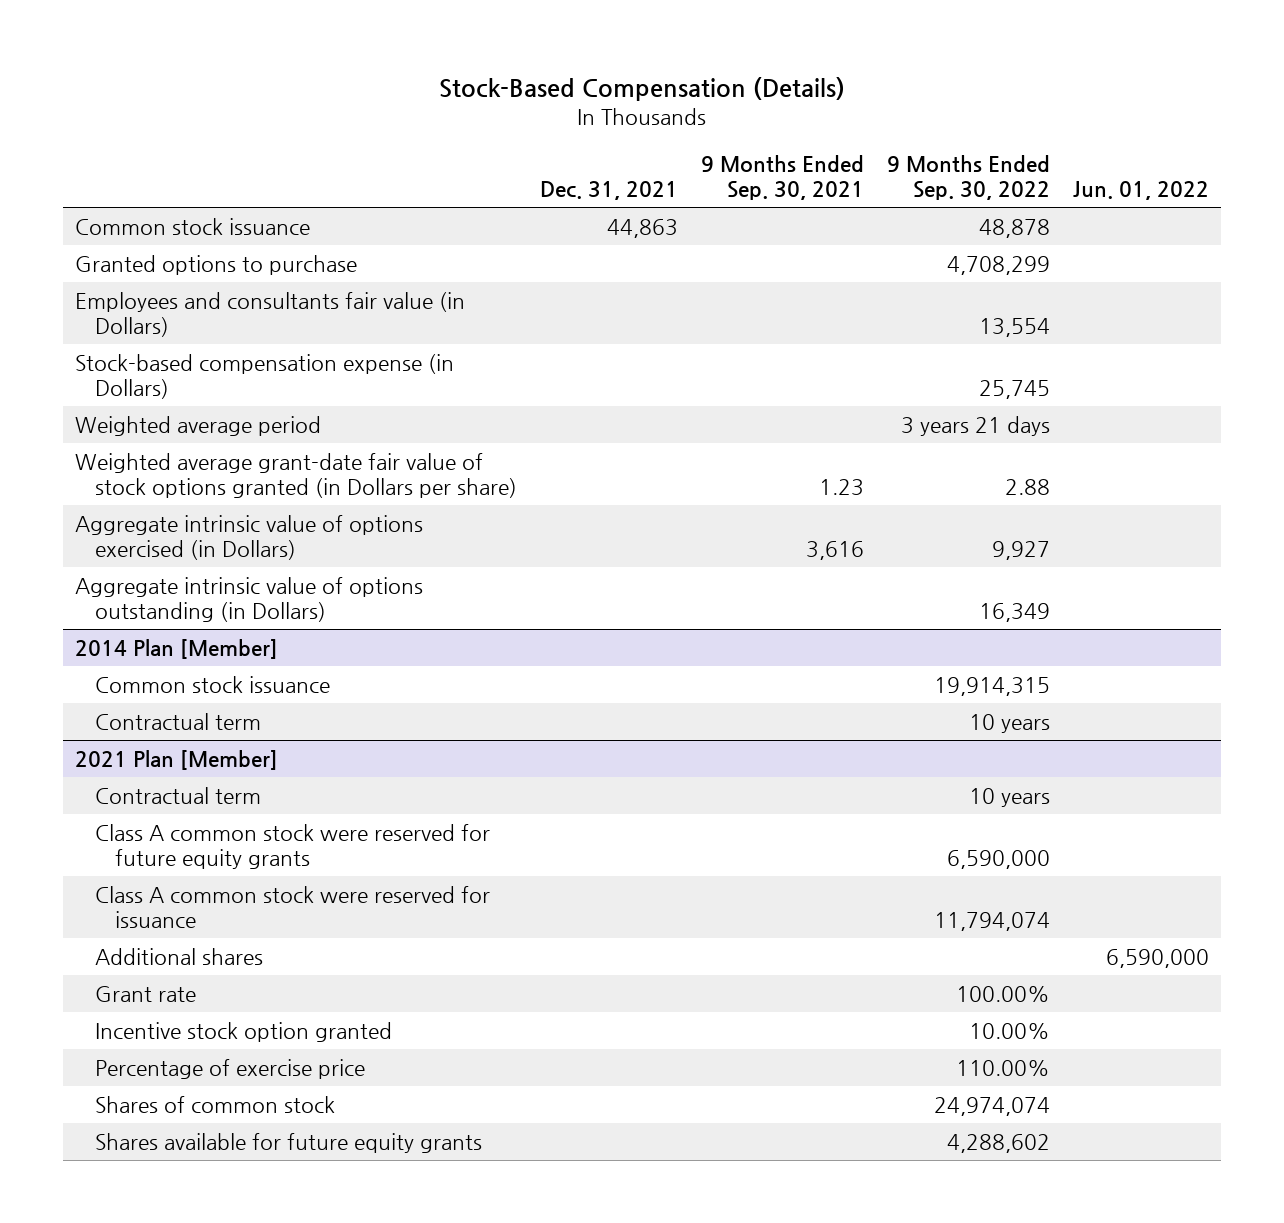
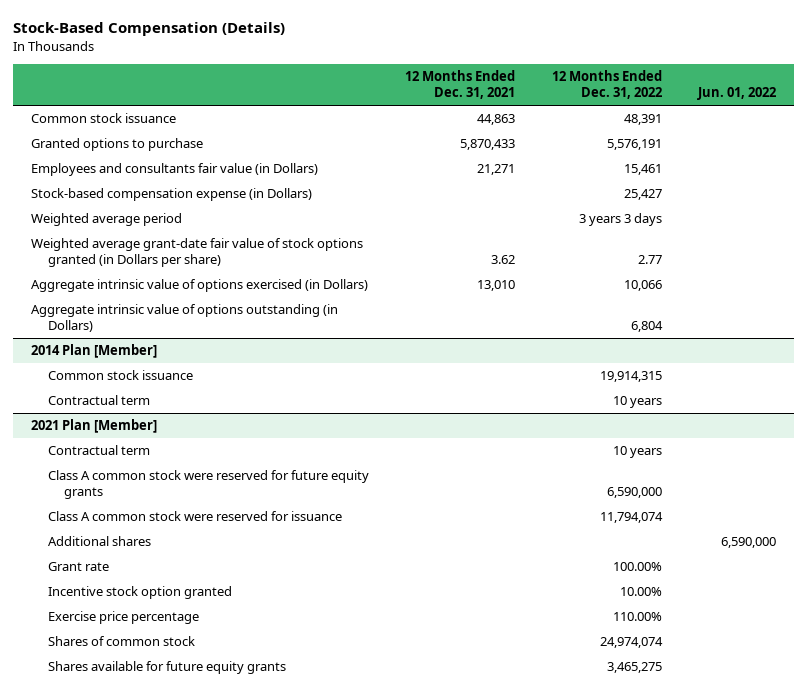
- | Dec. 31, 2021 | 9 Months Ended Sep. 30, 2021 | 9 Months Ended Sep. 30, 2022 | Jun. 01, 2022
+ | 12 Months Ended Dec. 31, 2021 | 12 Months Ended Dec. 31, 2022 | Jun. 01, 2022
@ 2021 Plan [Member]
- Percentage of exercise price | | | 110.00% |
+ Exercise price percentage | | 110.00% |

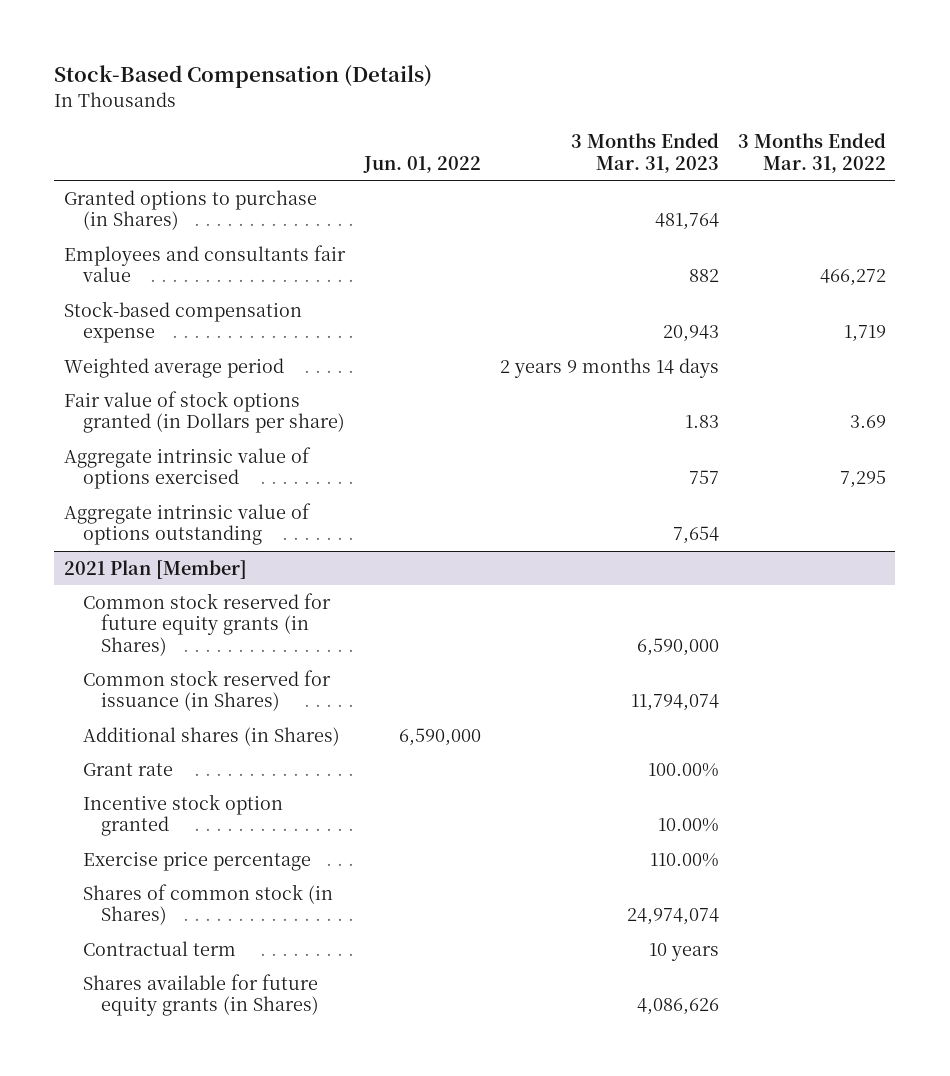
- | 12 Months Ended Dec. 31, 2021 | 12 Months Ended Dec. 31, 2022 | Jun. 01, 2022
+ | Jun. 01, 2022 | 3 Months Ended Mar. 31, 2023 | 3 Months Ended Mar. 31, 2022
- Common stock issuance | 44,863 | 48,391 |
- Granted options to purchase | 5,870,433 | 5,576,191 |
- Employees and consultants fair value (in Dollars) | 21,271 | 15,461 |
- Stock-based compensation expense (in Dollars) | | 25,427 |
+ Granted options to purchase (in Shares) | | 481,764 |
+ Employees and consultants fair value | | 882 | 466,272
+ Stock-based compensation expense | | 20,943 | 1,719
- Weighted average grant-date fair value of stock options granted (in Dollars per share) | 3.62 | 2.77 |
- Aggregate intrinsic value of options exercised (in Dollars) | 13,010 | 10,066 |
- Aggregate intrinsic value of options outstanding (in Dollars) | | 6,804 |
- 2014 Plan [Member]
- Common stock issuance | | 19,914,315 |
- Contractual term | | 10 years |
+ Fair value of stock options granted (in Dollars per share) | | 1.83 | 3.69
+ Aggregate intrinsic value of options exercised | | 757 | 7,295
+ Aggregate intrinsic value of options outstanding | | 7,654 |
@ 2021 Plan [Member]
- Class A common stock were reserved for future equity grants | | 6,590,000 |
- Class A common stock were reserved for issuance | | 11,794,074 |
- Additional shares | | | 6,590,000
+ Common stock reserved for future equity grants (in Shares) | | 6,590,000 |
+ Common stock reserved for issuance (in Shares) | | 11,794,074 |
+ Additional shares (in Shares) | 6,590,000 | |
- Shares of common stock | | 24,974,074 |
- Shares available for future equity grants | | 3,465,275 |
+ Shares of common stock (in Shares) | | 24,974,074 |
moved down: Contractual term | | 10 years |
+ Shares available for future equity grants (in Shares) | | 4,086,626 |

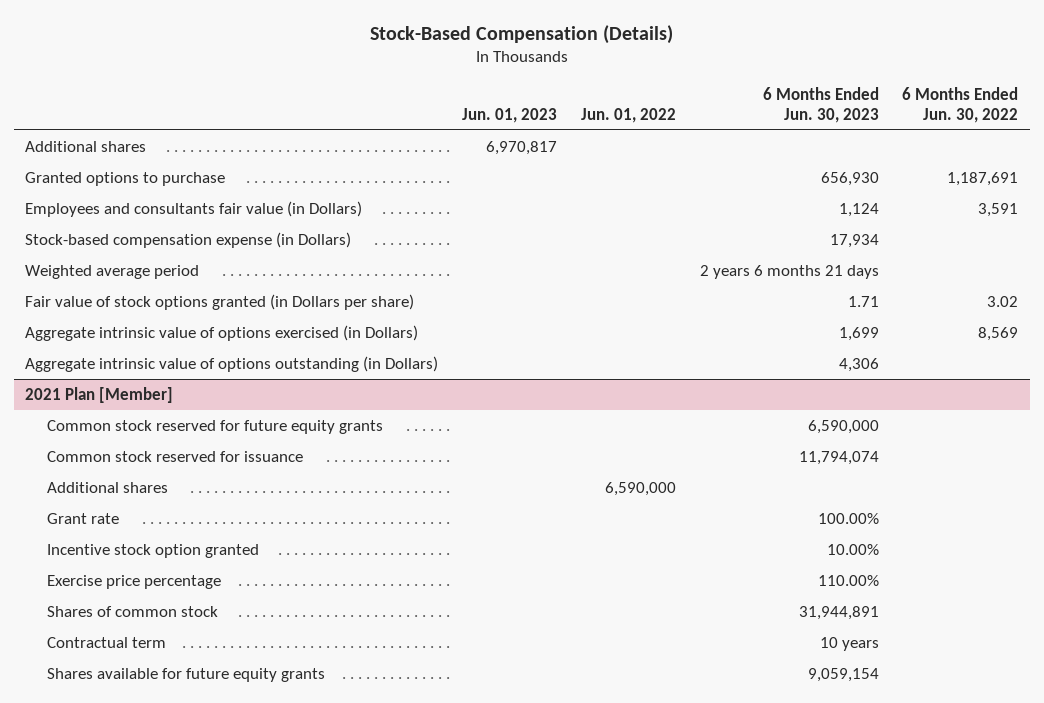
- | Jun. 01, 2022 | 3 Months Ended Mar. 31, 2023 | 3 Months Ended Mar. 31, 2022
+ | Jun. 01, 2023 | Jun. 01, 2022 | 6 Months Ended Jun. 30, 2023 | 6 Months Ended Jun. 30, 2022
- Granted options to purchase (in Shares) | | 481,764 |
- Employees and consultants fair value | | 882 | 466,272
- Stock-based compensation expense | | 20,943 | 1,719
+ Additional shares | 6,970,817 | | |
+ Granted options to purchase | | | 656,930 | 1,187,691
+ Employees and consultants fair value (in Dollars) | | | 1,124 | 3,591
+ Stock-based compensation expense (in Dollars) | | | 17,934 |
- Aggregate intrinsic value of options exercised | | 757 | 7,295
- Aggregate intrinsic value of options outstanding | | 7,654 |
+ Aggregate intrinsic value of options exercised (in Dollars) | | | 1,699 | 8,569
+ Aggregate intrinsic value of options outstanding (in Dollars) | | | 4,306 |
@ 2021 Plan [Member]
- Common stock reserved for future equity grants (in Shares) | | 6,590,000 |
- Common stock reserved for issuance (in Shares) | | 11,794,074 |
- Additional shares (in Shares) | 6,590,000 | |
+ Common stock reserved for future equity grants | | | 6,590,000 |
+ Common stock reserved for issuance | | | 11,794,074 |
+ Additional shares | | 6,590,000 | |
- Shares of common stock (in Shares) | | 24,974,074 |
+ Shares of common stock | | | 31,944,891 |
- Shares available for future equity grants (in Shares) | | 4,086,626 |
+ Shares available for future equity grants | | | 9,059,154 |

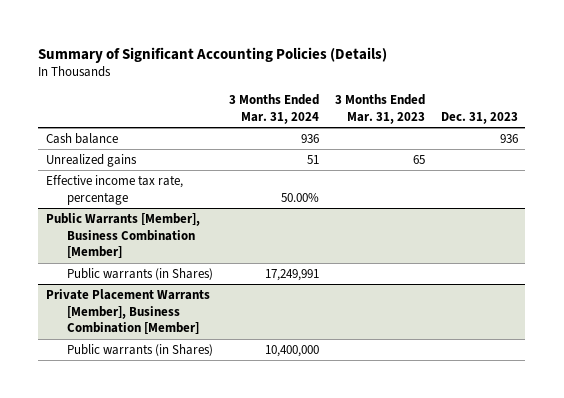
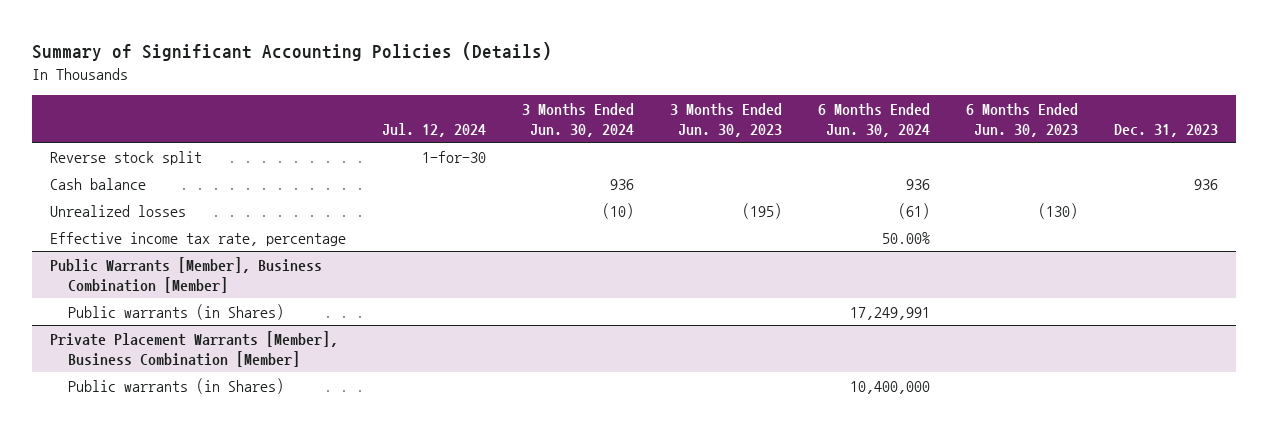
- | 3 Months Ended Mar. 31, 2024 | 3 Months Ended Mar. 31, 2023 | Dec. 31, 2023
+ | Jul. 12, 2024 | 3 Months Ended Jun. 30, 2024 | 3 Months Ended Jun. 30, 2023 | 6 Months Ended Jun. 30, 2024 | 6 Months Ended Jun. 30, 2023 | Dec. 31, 2023
+ Reverse stock split | 1-for-30 | | | | |
- Unrealized gains | 51 | 65 |
+ Unrealized losses | | (10) | (195) | (61) | (130) |

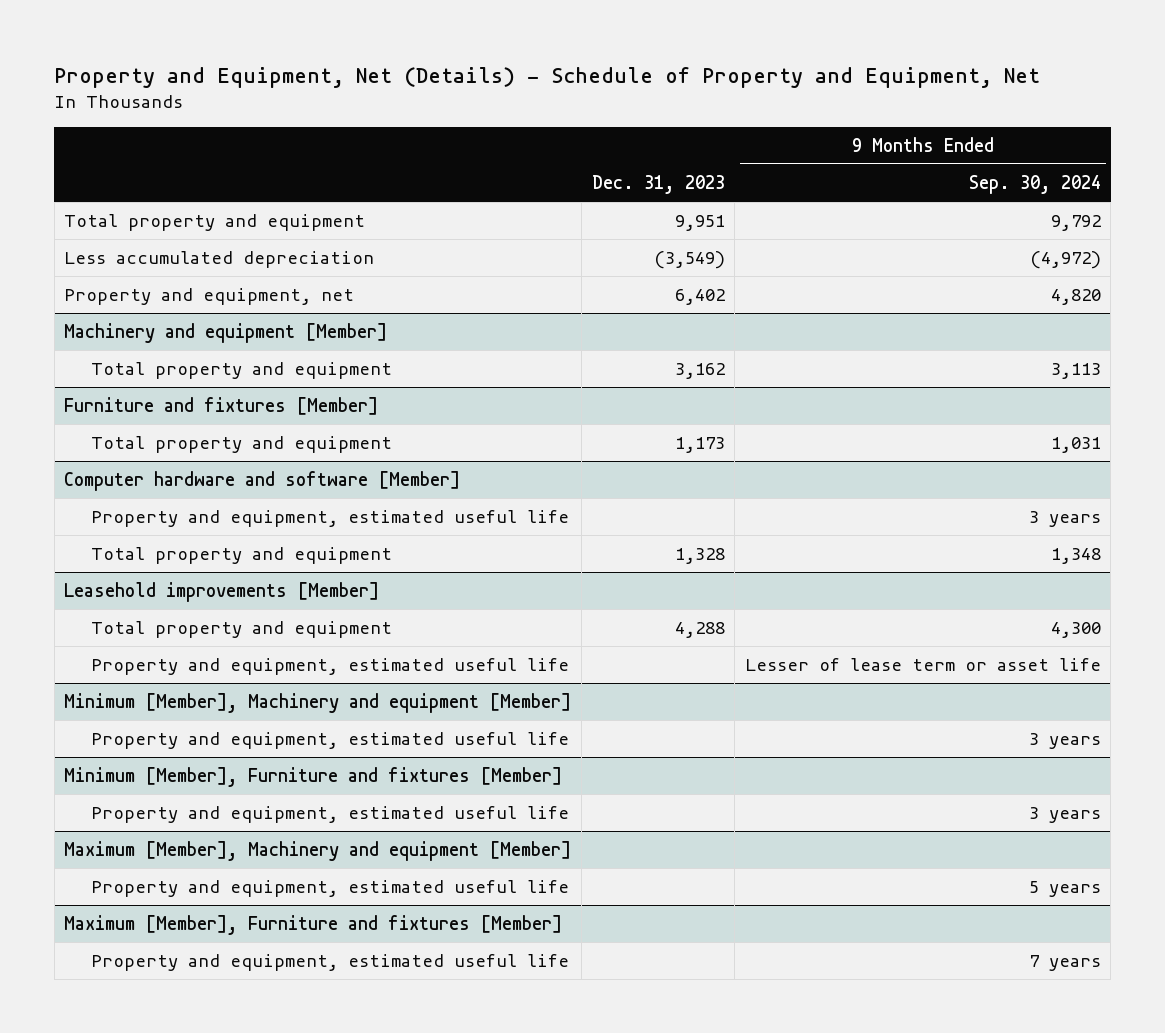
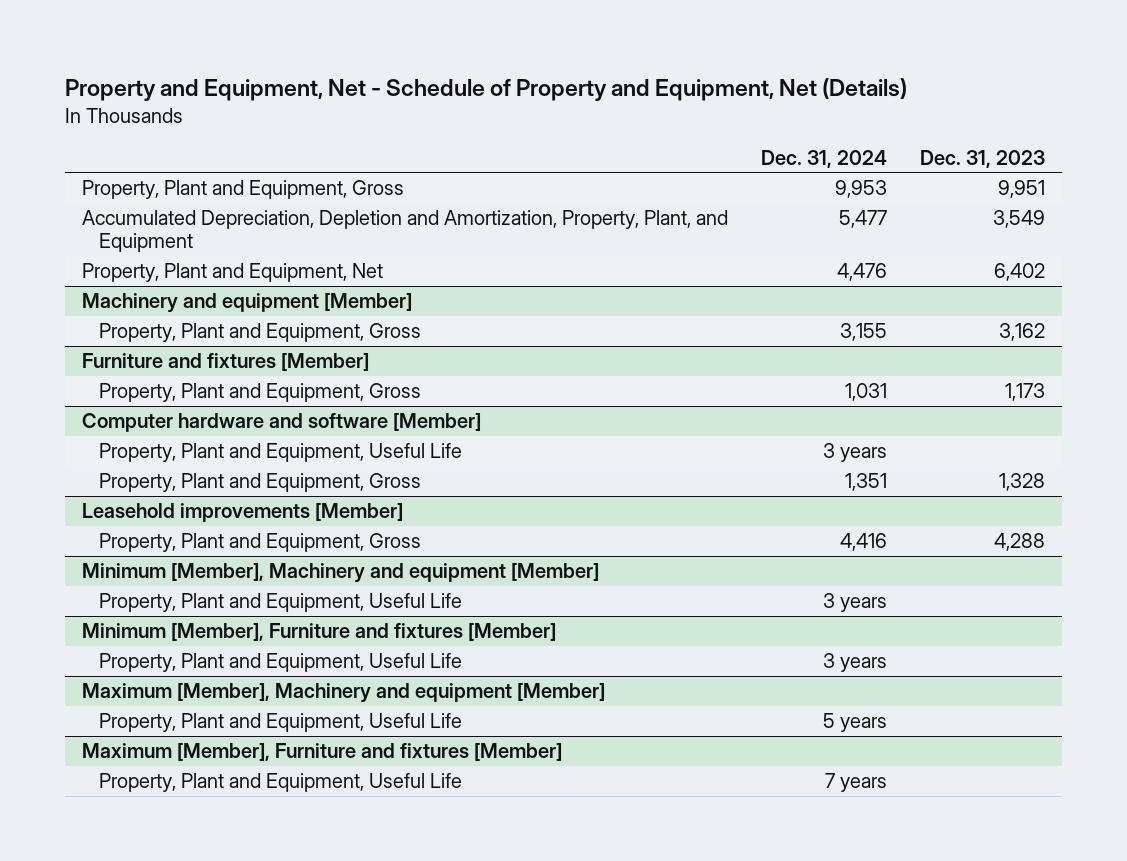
- Property and Equipment, Net (Details) - Schedule of Property and Equipment, Net
+ Property and Equipment, Net - Schedule of Property and Equipment, Net (Details)
- | Dec. 31, 2023 | 9 Months Ended Sep. 30, 2024
+ | Dec. 31, 2024 | Dec. 31, 2023
- Total property and equipment | 9,951 | 9,792
- Less accumulated depreciation | (3,549) | (4,972)
- Property and equipment, net | 6,402 | 4,820
+ Property, Plant and Equipment, Gross | 9,953 | 9,951
+ Accumulated Depreciation, Depletion and Amortization, Property, Plant, and Equipment | 5,477 | 3,549
+ Property, Plant and Equipment, Net | 4,476 | 6,402
@ Machinery and equipment [Member]
- Total property and equipment | 3,162 | 3,113
+ Property, Plant and Equipment, Gross | 3,155 | 3,162
@ Furniture and fixtures [Member]
- Total property and equipment | 1,173 | 1,031
+ Property, Plant and Equipment, Gross | 1,031 | 1,173
@ Computer hardware and software [Member]
- Property and equipment, estimated useful life | | 3 years
- Total property and equipment | 1,328 | 1,348
+ Property, Plant and Equipment, Useful Life | 3 years |
+ Property, Plant and Equipment, Gross | 1,351 | 1,328
@ Leasehold improvements [Member]
- Total property and equipment | 4,288 | 4,300
- Property and equipment, estimated useful life | | Lesser of lease term or asset life
+ Property, Plant and Equipment, Gross | 4,416 | 4,288
@ Minimum [Member], Machinery and equipment [Member]
- Property and equipment, estimated useful life | | 3 years
+ Property, Plant and Equipment, Useful Life | 3 years |
@ Minimum [Member], Furniture and fixtures [Member]
- Property and equipment, estimated useful life | | 3 years
+ Property, Plant and Equipment, Useful Life | 3 years |
@ Maximum [Member], Machinery and equipment [Member]
- Property and equipment, estimated useful life | | 5 years
+ Property, Plant and Equipment, Useful Life | 5 years |
@ Maximum [Member], Furniture and fixtures [Member]
- Property and equipment, estimated useful life | | 7 years
+ Property, Plant and Equipment, Useful Life | 7 years |

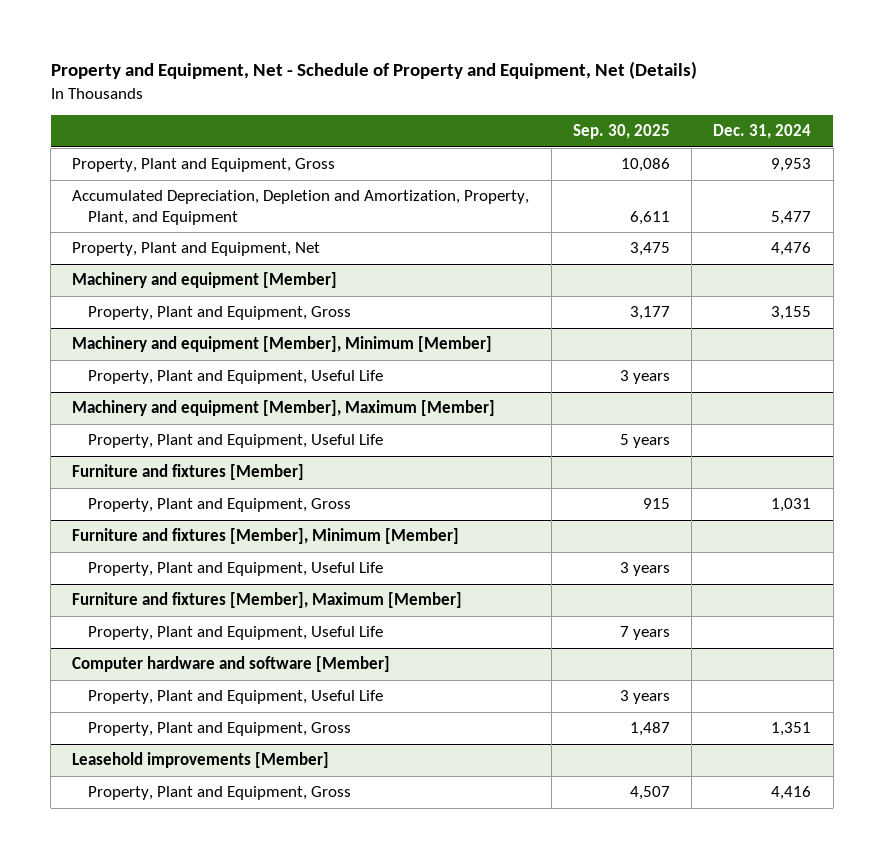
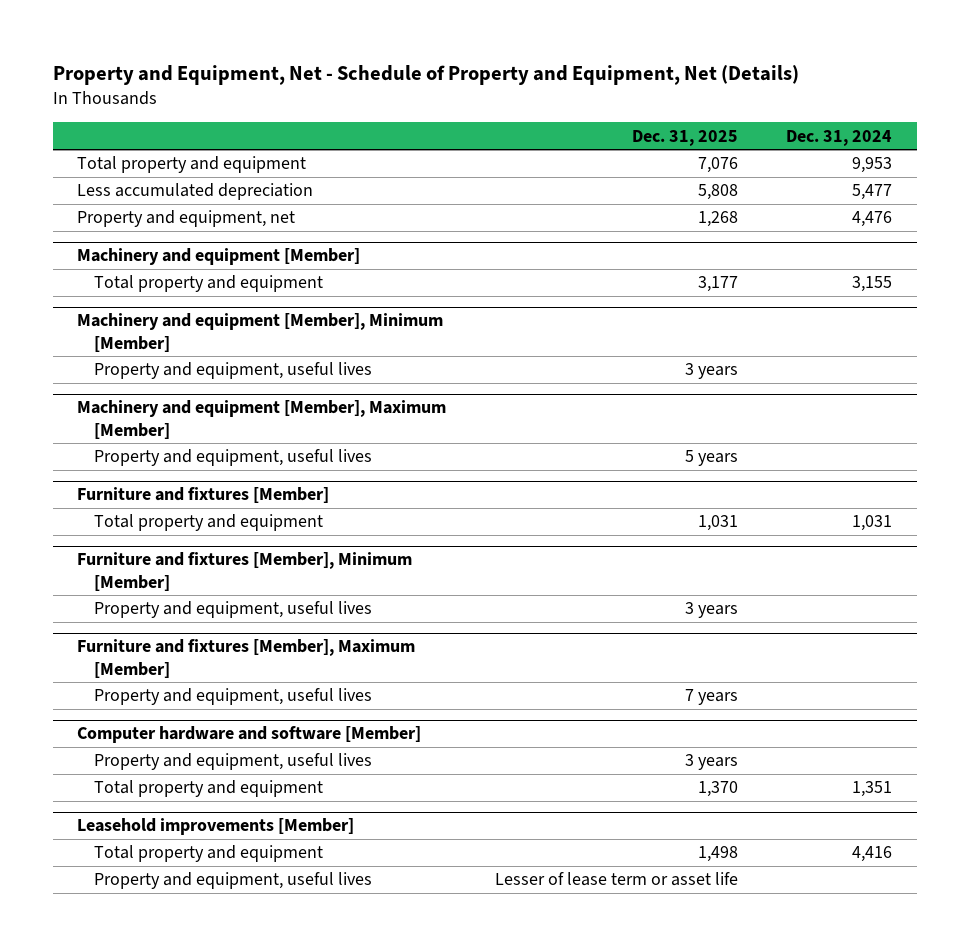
- | Sep. 30, 2025 | Dec. 31, 2024
+ | Dec. 31, 2025 | Dec. 31, 2024
- Property, Plant and Equipment, Gross | 10,086 | 9,953
- Accumulated Depreciation, Depletion and Amortization, Property, Plant, and Equipment | 6,611 | 5,477
- Property, Plant and Equipment, Net | 3,475 | 4,476
+ Total property and equipment | 7,076 | 9,953
+ Less accumulated depreciation | 5,808 | 5,477
+ Property and equipment, net | 1,268 | 4,476
@ Machinery and equipment [Member]
- Property, Plant and Equipment, Gross | 3,177 | 3,155
+ Total property and equipment | 3,177 | 3,155
@ Machinery and equipment [Member], Minimum [Member]
- Property, Plant and Equipment, Useful Life | 3 years |
+ Property and equipment, useful lives | 3 years |
@ Machinery and equipment [Member], Maximum [Member]
- Property, Plant and Equipment, Useful Life | 5 years |
+ Property and equipment, useful lives | 5 years |
@ Furniture and fixtures [Member]
- Property, Plant and Equipment, Gross | 915 | 1,031
+ Total property and equipment | 1,031 | 1,031
@ Furniture and fixtures [Member], Minimum [Member]
- Property, Plant and Equipment, Useful Life | 3 years |
+ Property and equipment, useful lives | 3 years |
@ Furniture and fixtures [Member], Maximum [Member]
- Property, Plant and Equipment, Useful Life | 7 years |
+ Property and equipment, useful lives | 7 years |
@ Computer hardware and software [Member]
- Property, Plant and Equipment, Useful Life | 3 years |
- Property, Plant and Equipment, Gross | 1,487 | 1,351
+ Property and equipment, useful lives | 3 years |
+ Total property and equipment | 1,370 | 1,351
@ Leasehold improvements [Member]
- Property, Plant and Equipment, Gross | 4,507 | 4,416
+ Total property and equipment | 1,498 | 4,416
+ Property and equipment, useful lives | Lesser of lease term or asset life |

